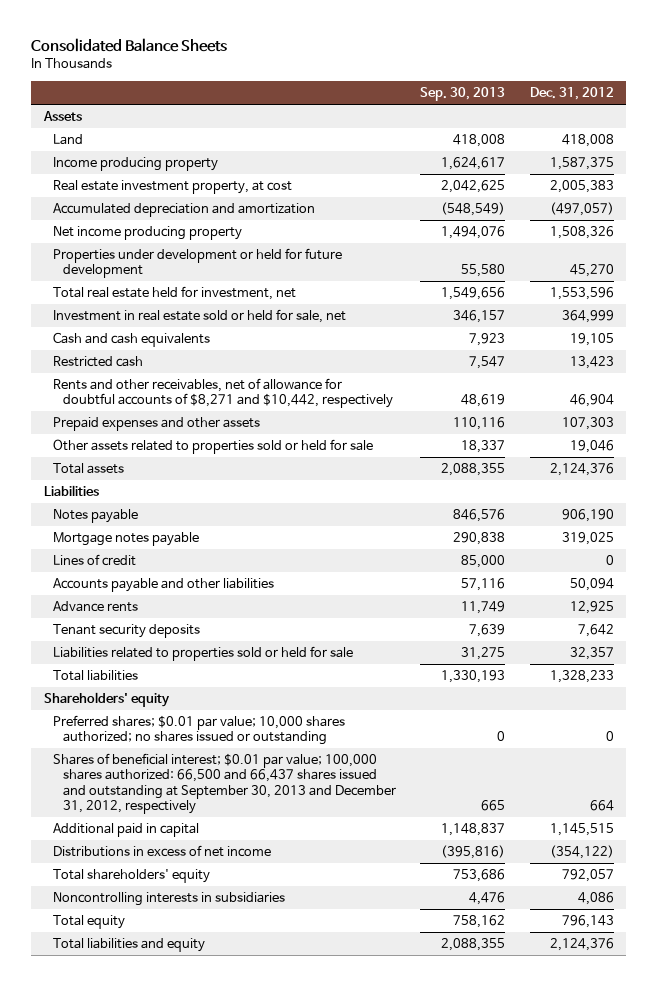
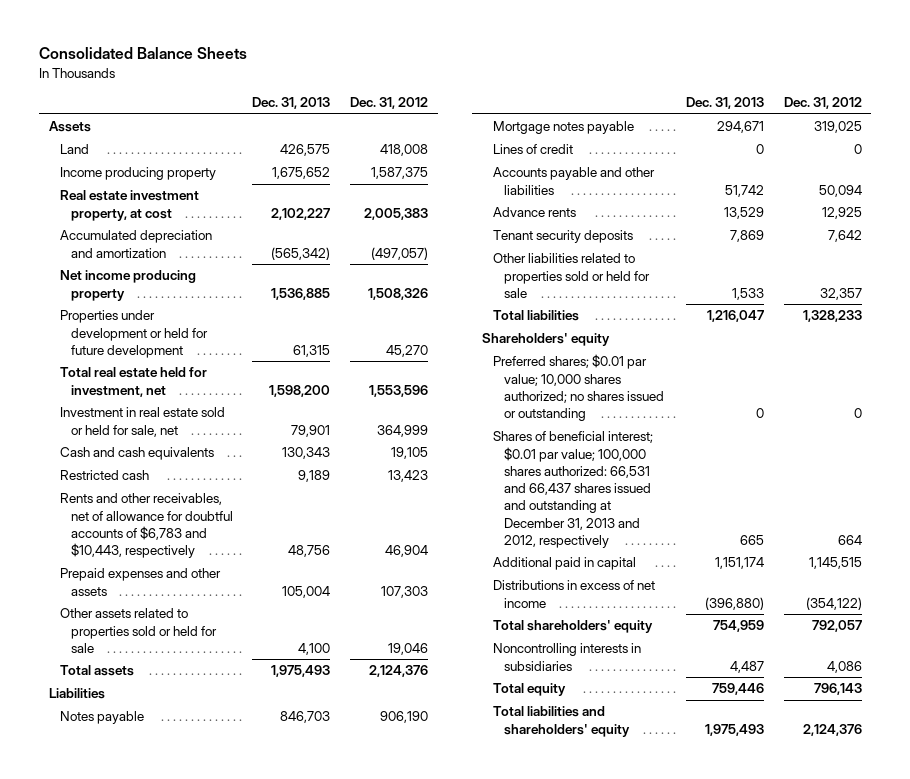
- | Sep. 30, 2013 | Dec. 31, 2012
+ | Dec. 31, 2013 | Dec. 31, 2012
- Rents and other receivables, net of allowance for doubtful accounts of $8,271 and $10,442, respectively | 48,619 | 46,904
+ Rents and other receivables, net of allowance for doubtful accounts of $6,783 and $10,443, respectively | 48,756 | 46,904
- Liabilities related to properties sold or held for sale | 31,275 | 32,357
+ Other liabilities related to properties sold or held for sale | 1,533 | 32,357
- Shares of beneficial interest; $0.01 par value; 100,000 shares authorized: 66,500 and 66,437 shares issued and outstanding at September 30, 2013 and December 31, 2012, respectively | 665 | 664
+ Shares of beneficial interest; $0.01 par value; 100,000 shares authorized: 66,531 and 66,437 shares issued and outstanding at December 31, 2013 and 2012, respectively | 665 | 664
- Total liabilities and equity | 2,088,355 | 2,124,376
+ Total liabilities and shareholders' equity | 1,975,493 | 2,124,376

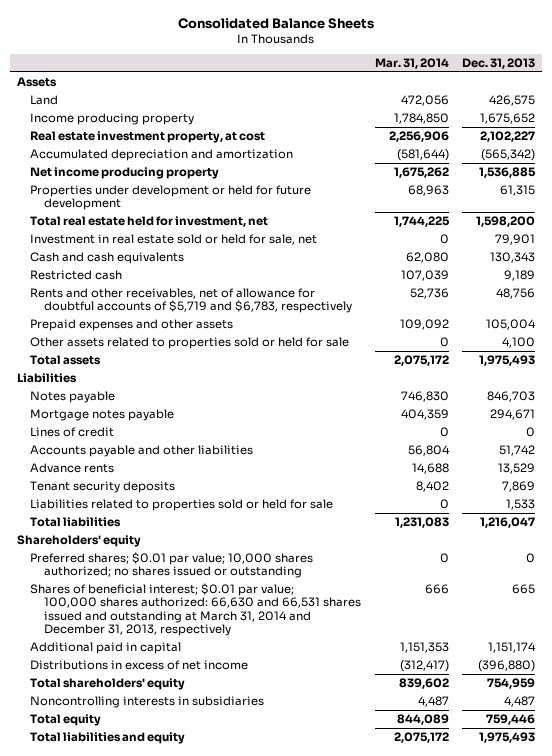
- | Dec. 31, 2013 | Dec. 31, 2012
+ | Mar. 31, 2014 | Dec. 31, 2013
- Rents and other receivables, net of allowance for doubtful accounts of $6,783 and $10,443, respectively | 48,756 | 46,904
+ Rents and other receivables, net of allowance for doubtful accounts of $5,719 and $6,783, respectively | 52,736 | 48,756
- Other liabilities related to properties sold or held for sale | 1,533 | 32,357
+ Liabilities related to properties sold or held for sale | 0 | 1,533
- Shares of beneficial interest; $0.01 par value; 100,000 shares authorized: 66,531 and 66,437 shares issued and outstanding at December 31, 2013 and 2012, respectively | 665 | 664
+ Shares of beneficial interest; $0.01 par value; 100,000 shares authorized: 66,630 and 66,531 shares issued and outstanding at March 31, 2014 and December 31, 2013, respectively | 666 | 665
- Total liabilities and shareholders' equity | 1,975,493 | 2,124,376
+ Total liabilities and equity | 2,075,172 | 1,975,493

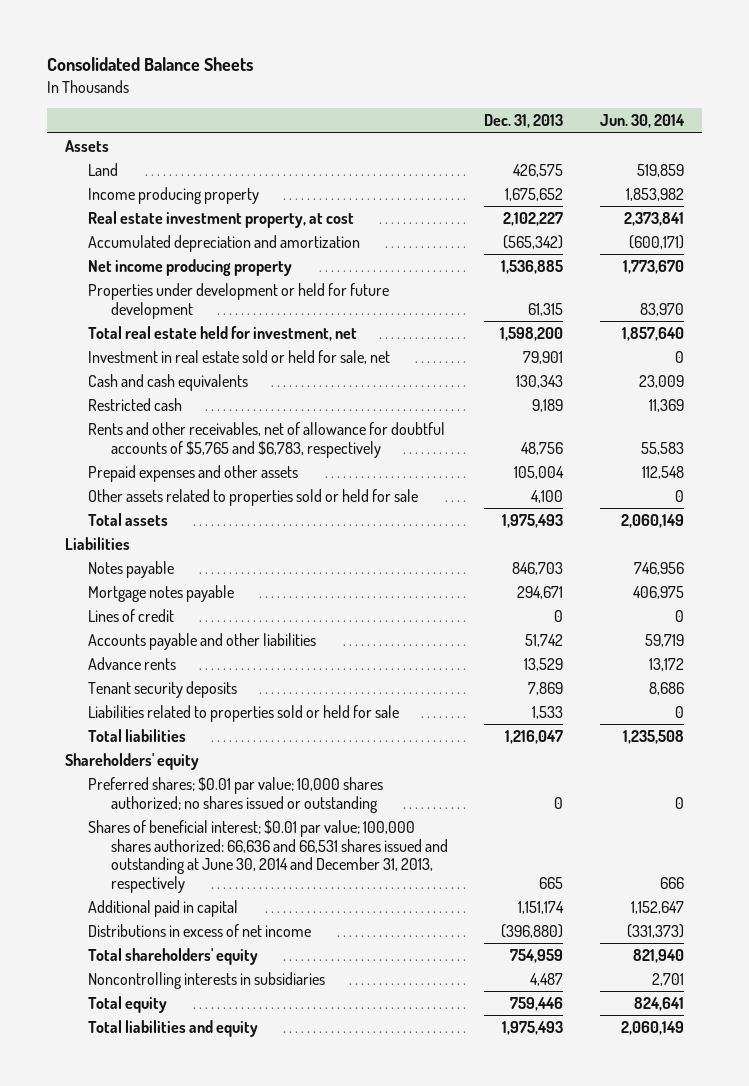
- | Mar. 31, 2014 | Dec. 31, 2013
+ | Dec. 31, 2013 | Jun. 30, 2014
- Rents and other receivables, net of allowance for doubtful accounts of $5,719 and $6,783, respectively | 52,736 | 48,756
+ Rents and other receivables, net of allowance for doubtful accounts of $5,765 and $6,783, respectively | 48,756 | 55,583
- Shares of beneficial interest; $0.01 par value; 100,000 shares authorized: 66,630 and 66,531 shares issued and outstanding at March 31, 2014 and December 31, 2013, respectively | 666 | 665
+ Shares of beneficial interest; $0.01 par value; 100,000 shares authorized: 66,636 and 66,531 shares issued and outstanding at June 30, 2014 and December 31, 2013, respectively | 665 | 666

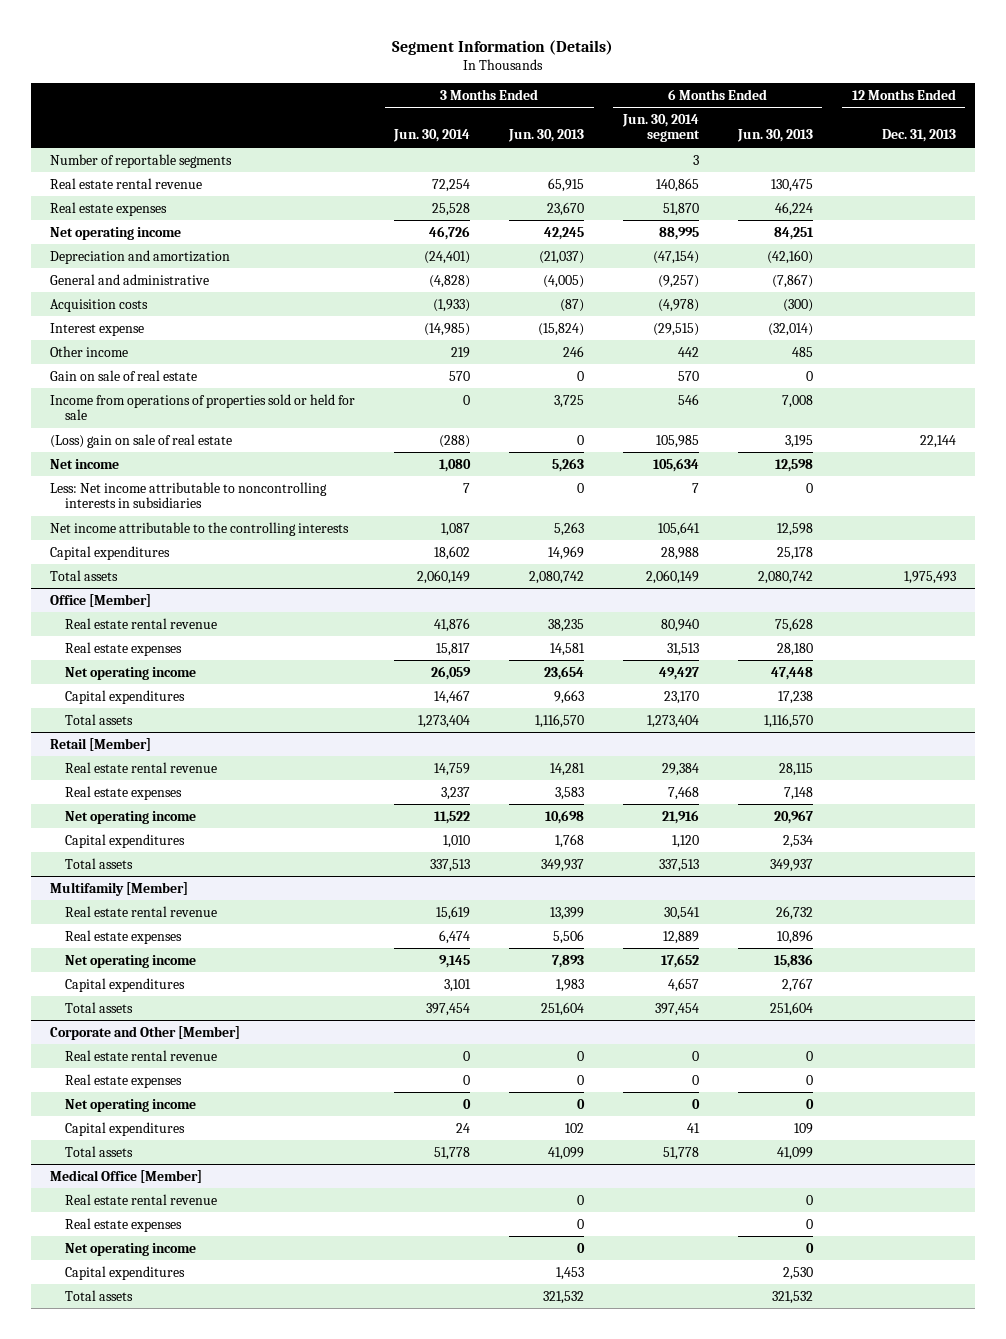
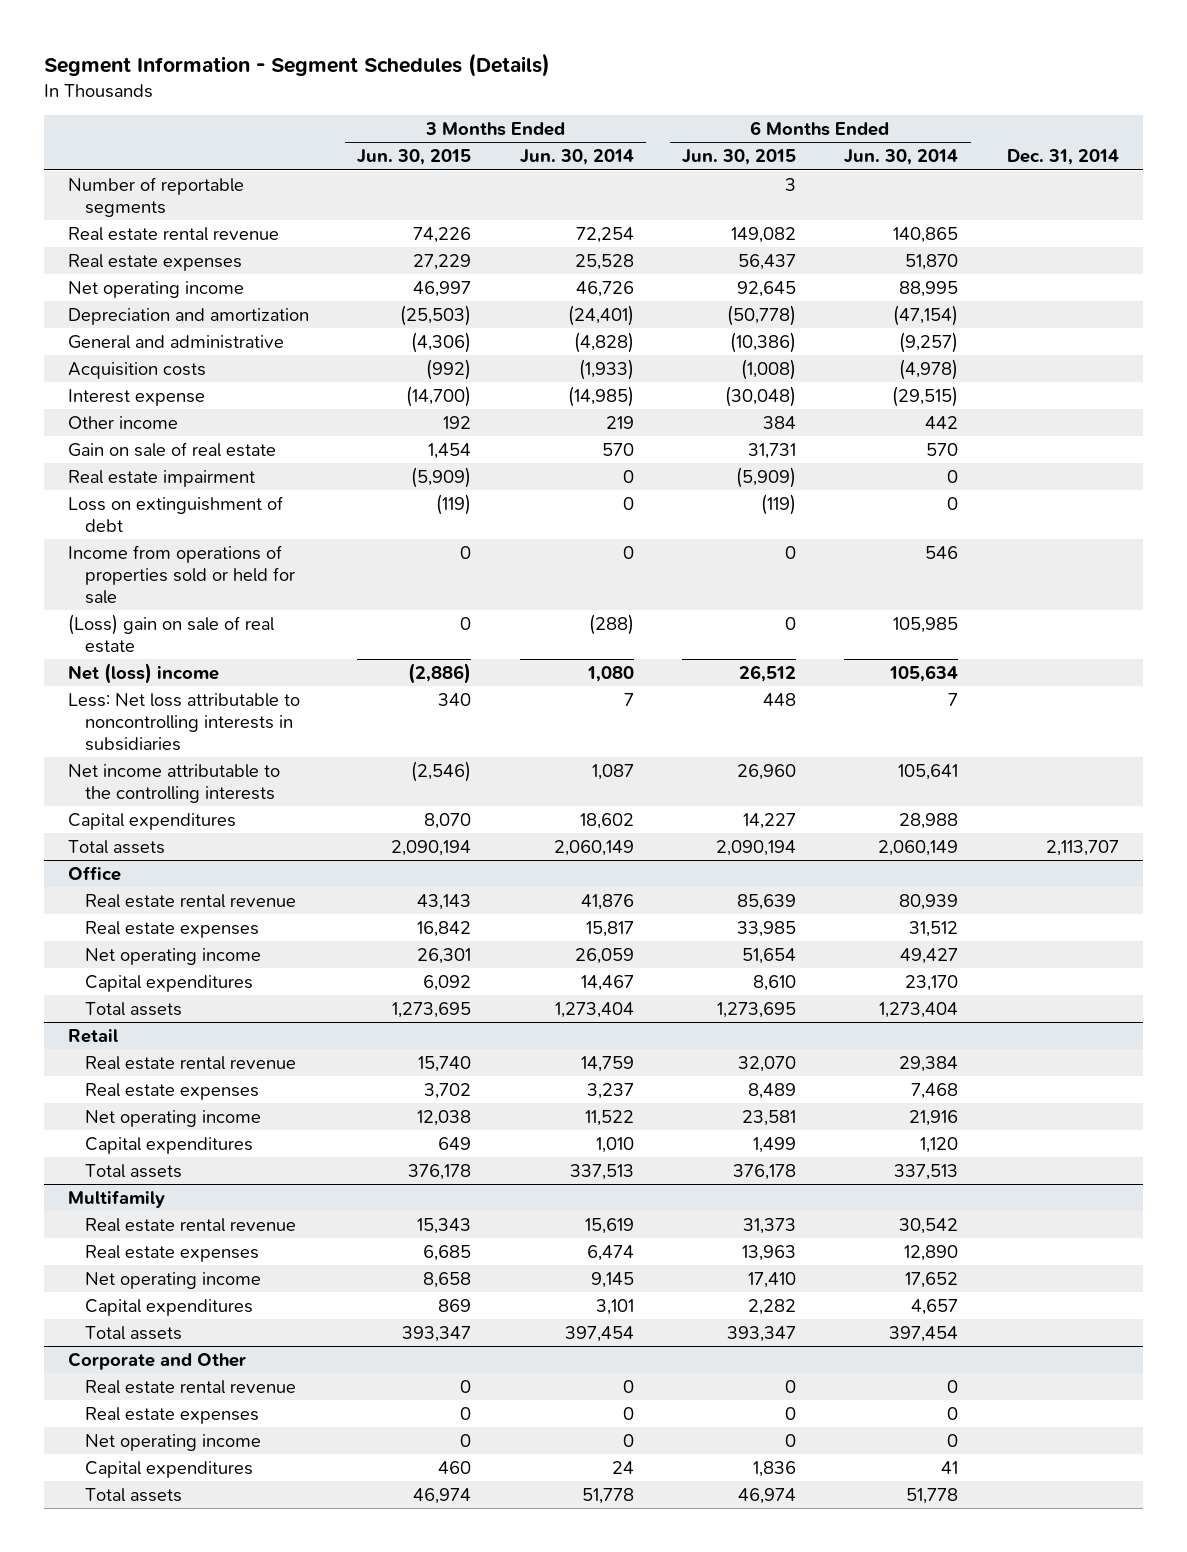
- Segment Information (Details)
+ Segment Information - Segment Schedules (Details)
- | 3 Months Ended Jun. 30, 2014 | 3 Months Ended Jun. 30, 2013 | 6 Months Ended Jun. 30, 2014 segment | 6 Months Ended Jun. 30, 2013 | 12 Months Ended Dec. 31, 2013
+ | 3 Months Ended Jun. 30, 2015 | 3 Months Ended Jun. 30, 2014 | 6 Months Ended Jun. 30, 2015 | 6 Months Ended Jun. 30, 2014 | Dec. 31, 2014
+ Real estate impairment | (5,909) | 0 | (5,909) | 0 |
+ Loss on extinguishment of debt | (119) | 0 | (119) | 0 |
- Net income | 1,080 | 5,263 | 105,634 | 12,598 |
- Less: Net income attributable to noncontrolling interests in subsidiaries | 7 | 0 | 7 | 0 |
+ Net (loss) income | (2,886) | 1,080 | 26,512 | 105,634 |
+ Less: Net loss attributable to noncontrolling interests in subsidiaries | 340 | 7 | 448 | 7 |
- Office [Member]
+ Office
- Retail [Member]
+ Retail
- Multifamily [Member]
+ Multifamily
- Corporate and Other [Member]
+ Corporate and Other
- Medical Office [Member]
- Real estate rental revenue | | 0 | | 0 |
- Real estate expenses | | 0 | | 0 |
- Net operating income | | 0 | | 0 |
- Capital expenditures | | 1,453 | | 2,530 |
- Total assets | | 321,532 | | 321,532 |

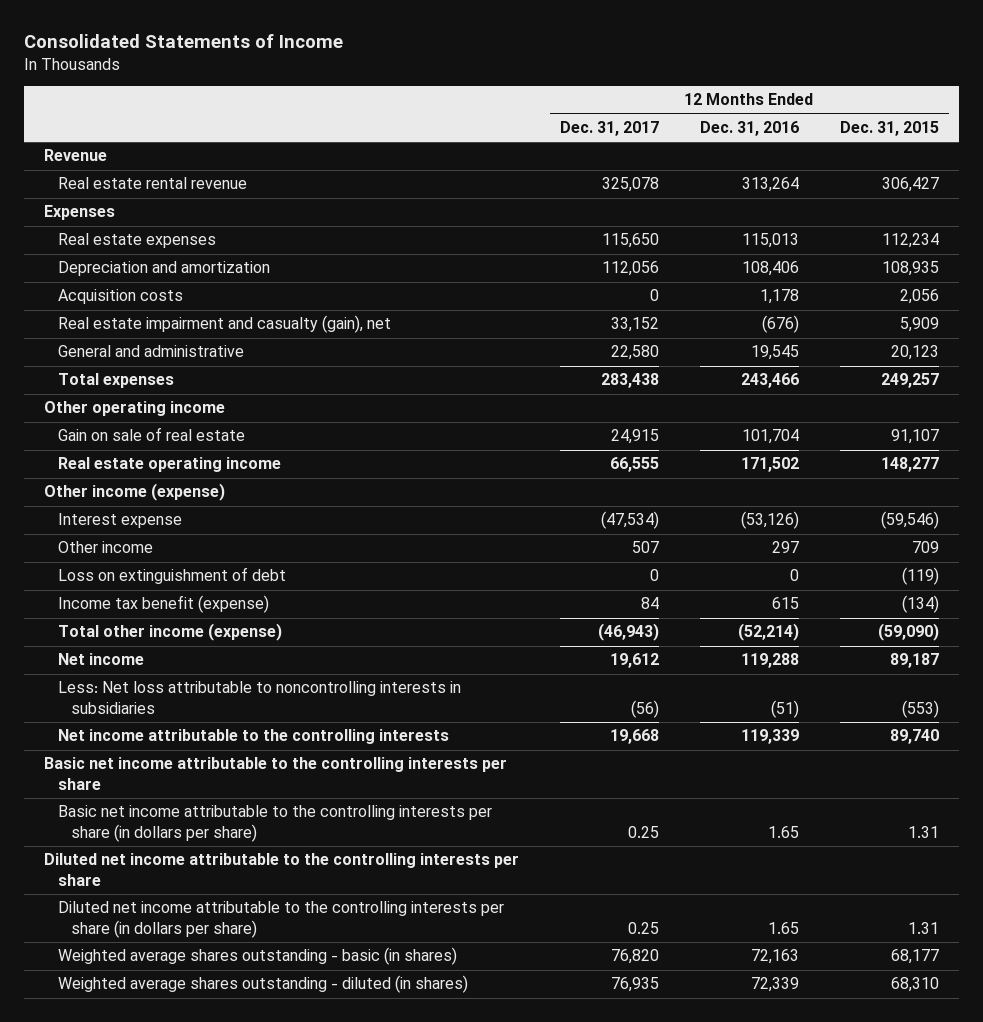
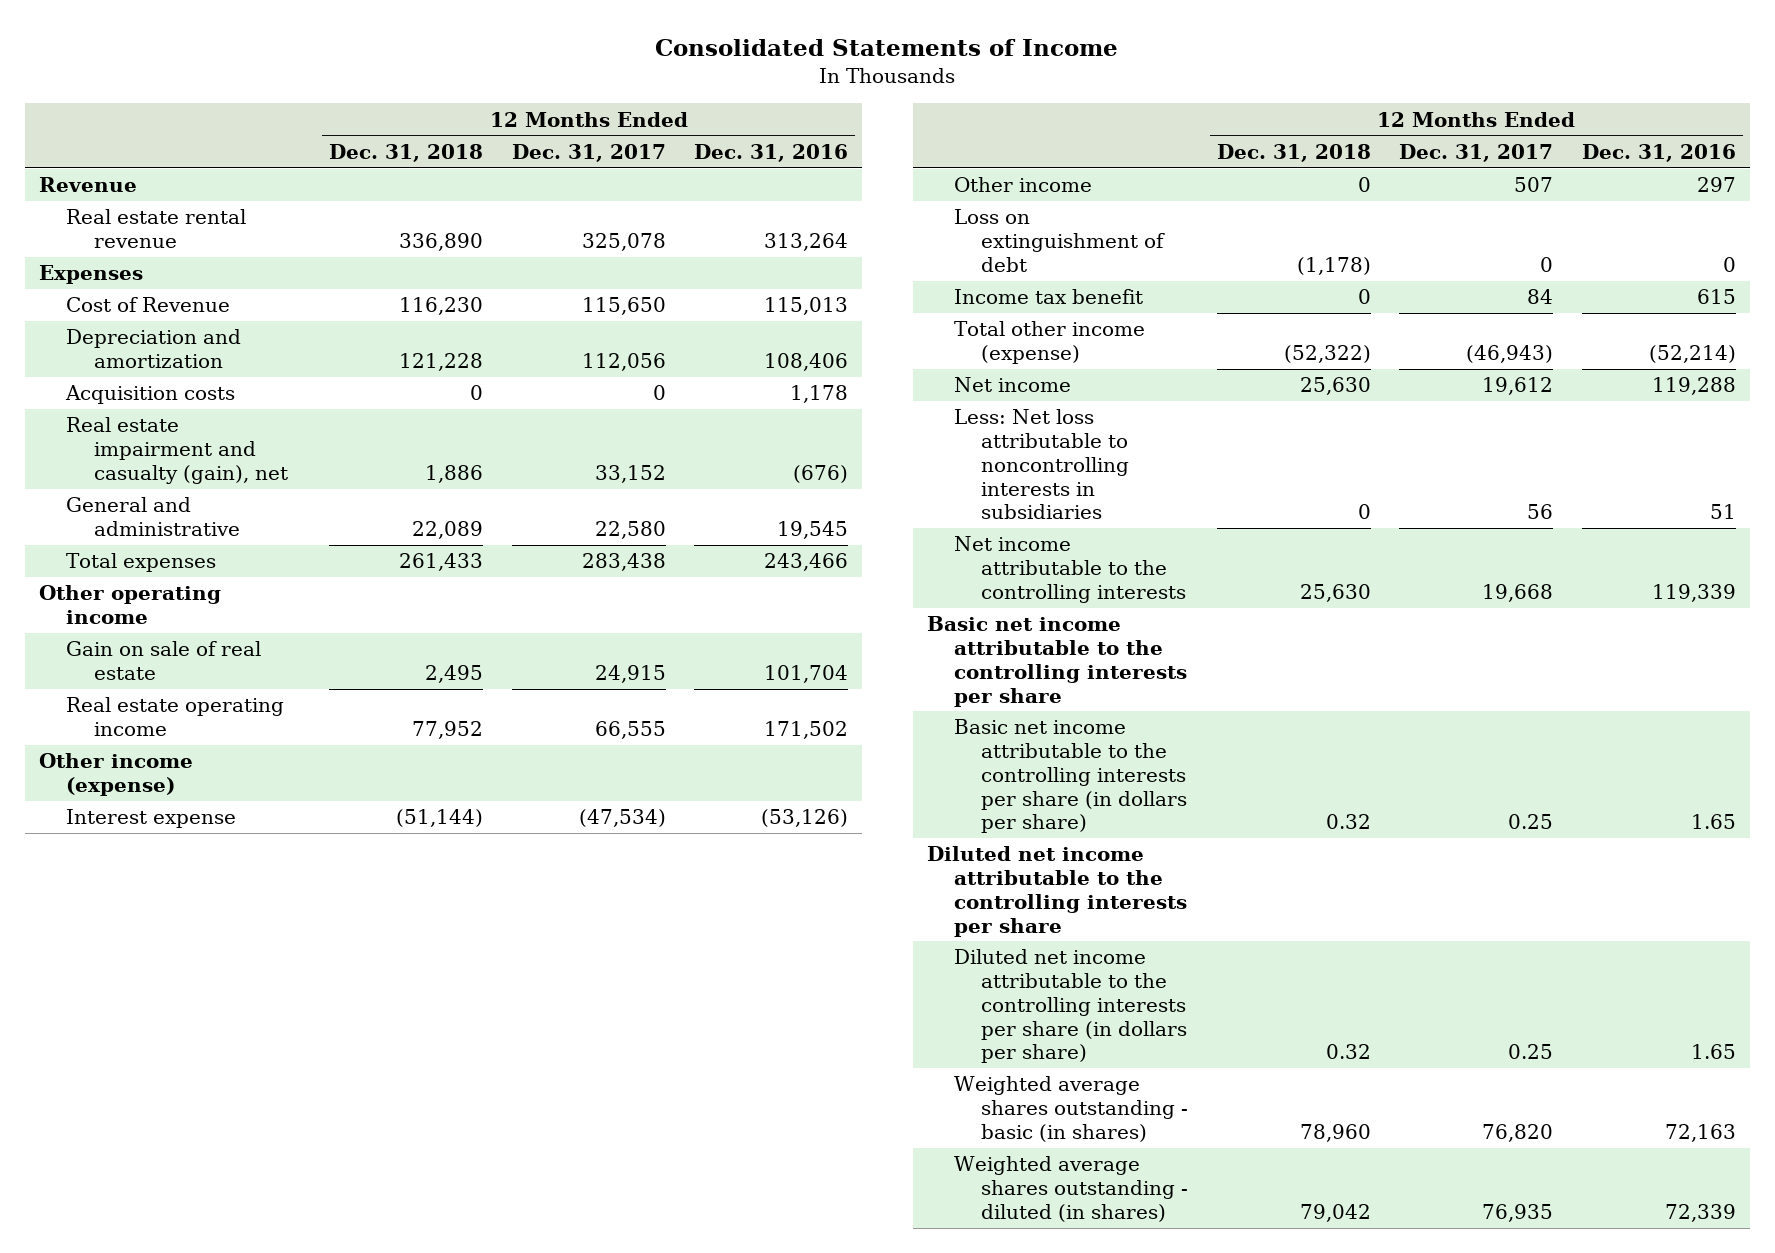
- | 12 Months Ended Dec. 31, 2017 | 12 Months Ended Dec. 31, 2016 | 12 Months Ended Dec. 31, 2015
+ | 12 Months Ended Dec. 31, 2018 | 12 Months Ended Dec. 31, 2017 | 12 Months Ended Dec. 31, 2016
- Real estate expenses | 115,650 | 115,013 | 112,234
+ Cost of Revenue | 116,230 | 115,650 | 115,013
- Income tax benefit (expense) | 84 | 615 | (134)
+ Income tax benefit | 0 | 84 | 615
- Less: Net loss attributable to noncontrolling interests in subsidiaries | (56) | (51) | (553)
+ Less: Net loss attributable to noncontrolling interests in subsidiaries | 0 | 56 | 51

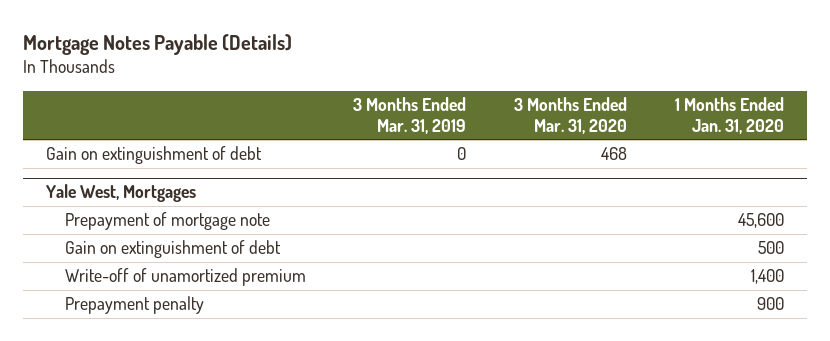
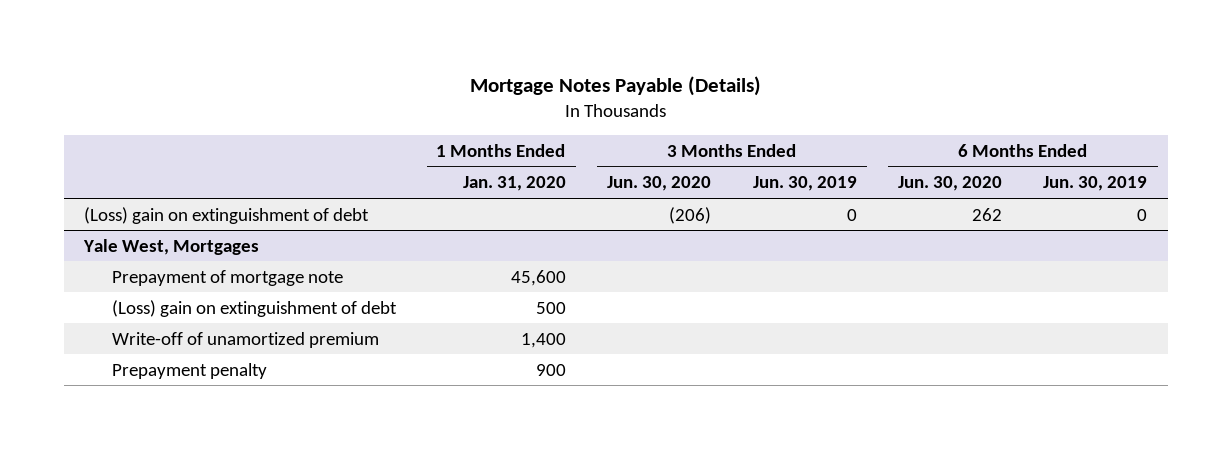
- | 3 Months Ended Mar. 31, 2019 | 3 Months Ended Mar. 31, 2020 | 1 Months Ended Jan. 31, 2020
+ | 1 Months Ended Jan. 31, 2020 | 3 Months Ended Jun. 30, 2020 | 3 Months Ended Jun. 30, 2019 | 6 Months Ended Jun. 30, 2020 | 6 Months Ended Jun. 30, 2019
- Gain on extinguishment of debt | 0 | 468 |
+ (Loss) gain on extinguishment of debt | | (206) | 0 | 262 | 0
@ Yale West, Mortgages
- Gain on extinguishment of debt | | | 500
+ (Loss) gain on extinguishment of debt | 500 | | | |

